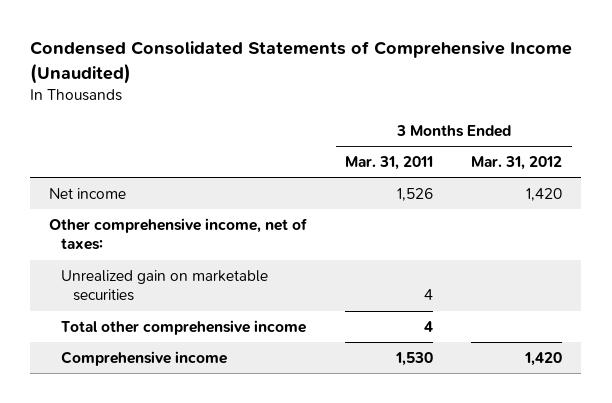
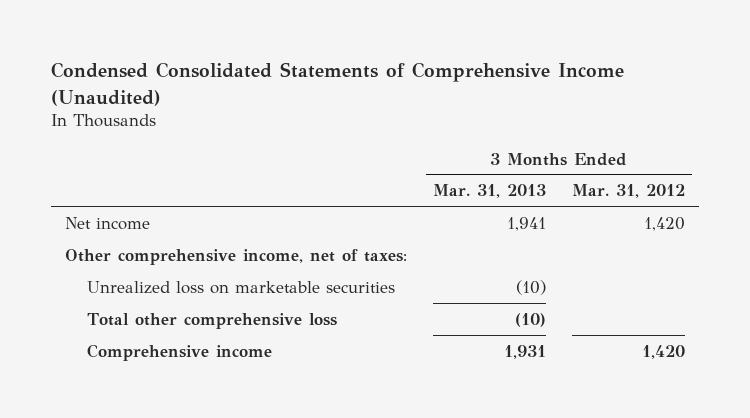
- | 3 Months Ended Mar. 31, 2011 | 3 Months Ended Mar. 31, 2012
+ | 3 Months Ended Mar. 31, 2013 | 3 Months Ended Mar. 31, 2012
- Unrealized gain on marketable securities | 4 |
- Total other comprehensive income | 4 |
+ Unrealized loss on marketable securities | (10) |
+ Total other comprehensive loss | (10) |

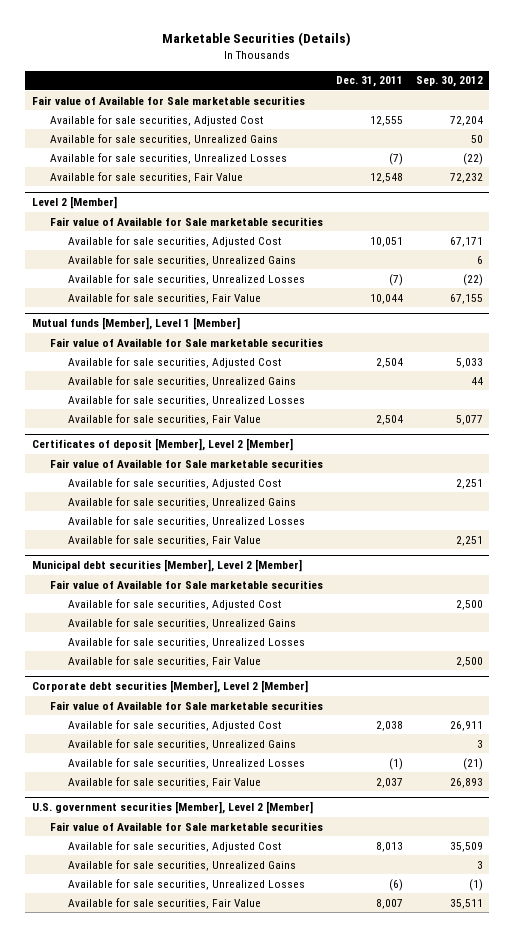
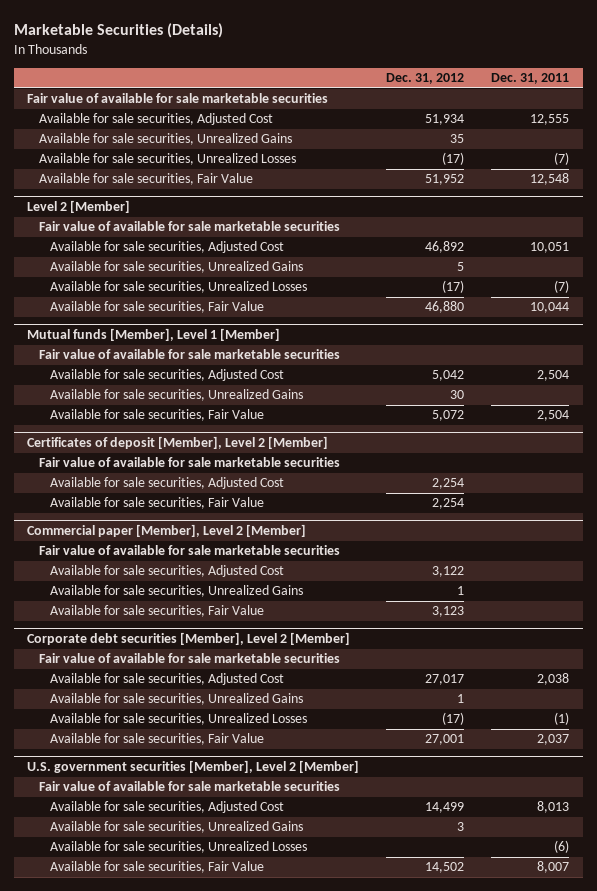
- | Dec. 31, 2011 | Sep. 30, 2012
+ | Dec. 31, 2012 | Dec. 31, 2011
- Fair value of Available for Sale marketable securities
+ Fair value of available for sale marketable securities
@ Level 2 [Member]
- Fair value of Available for Sale marketable securities
+ Fair value of available for sale marketable securities
@ Mutual funds [Member], Level 1 [Member]
- Fair value of Available for Sale marketable securities
+ Fair value of available for sale marketable securities
- Available for sale securities, Unrealized Losses
@ Certificates of deposit [Member], Level 2 [Member]
- Fair value of Available for Sale marketable securities
+ Fair value of available for sale marketable securities
- Available for sale securities, Unrealized Gains
- Available for sale securities, Unrealized Losses
- Municipal debt securities [Member], Level 2 [Member]
- Fair value of Available for Sale marketable securities
- Available for sale securities, Adjusted Cost | | 2,500
- Available for sale securities, Unrealized Gains
- Available for sale securities, Unrealized Losses
- Available for sale securities, Fair Value | | 2,500
+ Commercial paper [Member], Level 2 [Member]
+ Fair value of available for sale marketable securities
+ Available for sale securities, Adjusted Cost | 3,122 |
+ Available for sale securities, Unrealized Gains | 1 |
+ Available for sale securities, Fair Value | 3,123 |
@ Corporate debt securities [Member], Level 2 [Member]
- Fair value of Available for Sale marketable securities
+ Fair value of available for sale marketable securities
@ U.S. government securities [Member], Level 2 [Member]
- Fair value of Available for Sale marketable securities
+ Fair value of available for sale marketable securities

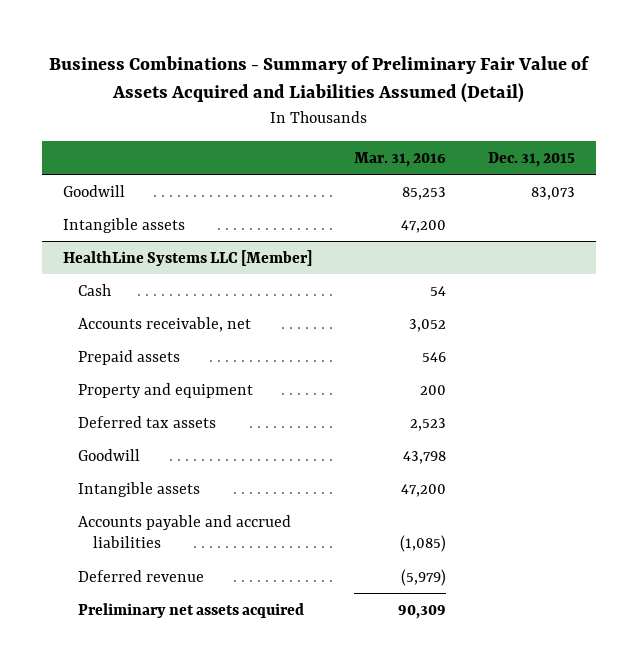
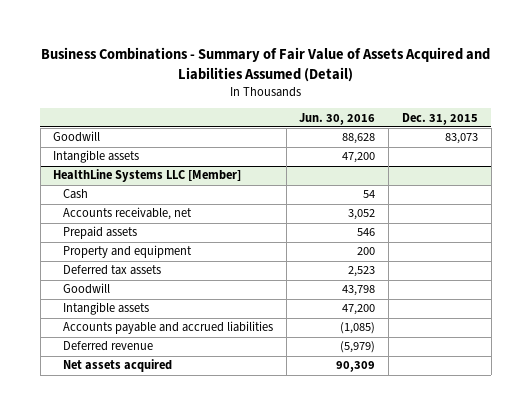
- Business Combinations - Summary of Preliminary Fair Value of Assets Acquired and Liabilities Assumed (Detail)
+ Business Combinations - Summary of Fair Value of Assets Acquired and Liabilities Assumed (Detail)
- | Mar. 31, 2016 | Dec. 31, 2015
+ | Jun. 30, 2016 | Dec. 31, 2015
@ HealthLine Systems LLC [Member]
- Preliminary net assets acquired | 90,309 |
+ Net assets acquired | 90,309 |

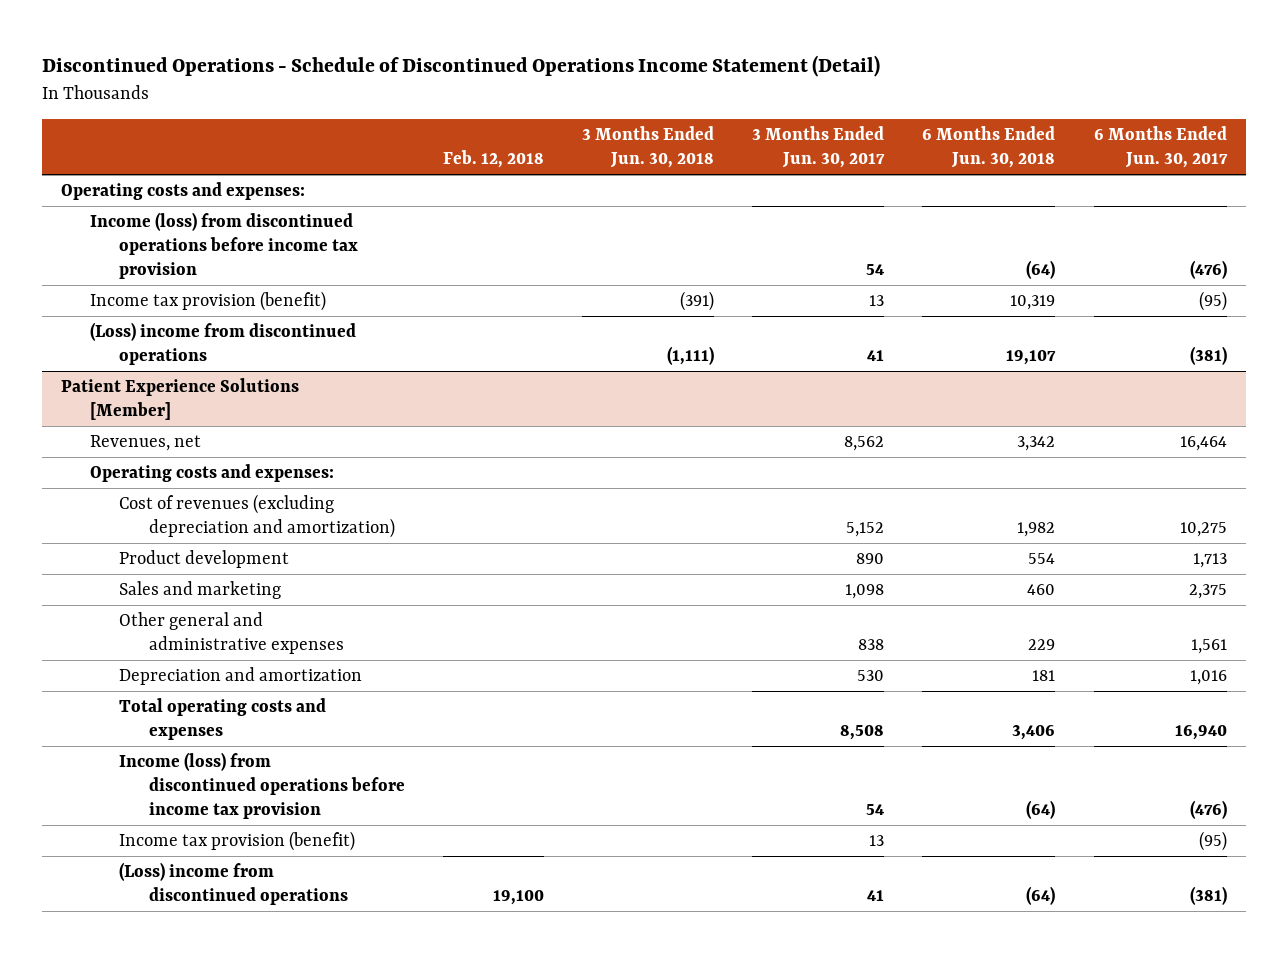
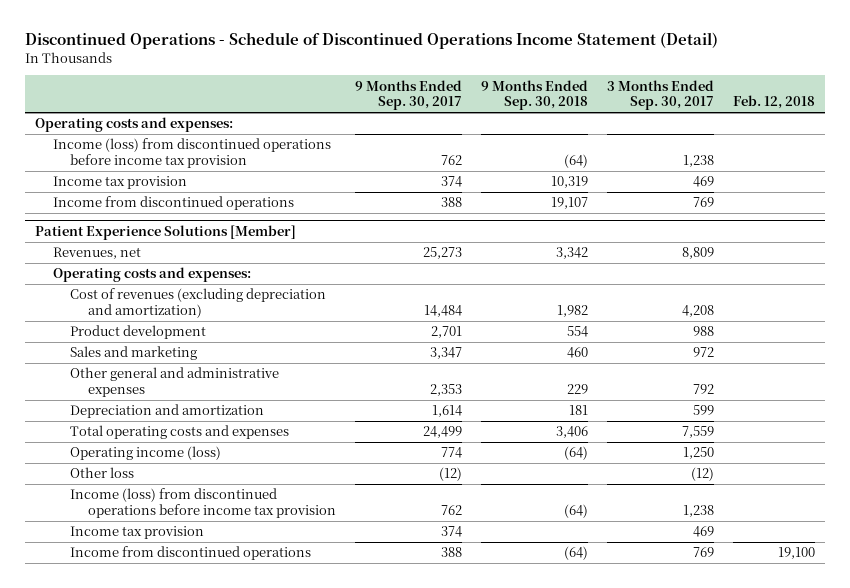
- | Feb. 12, 2018 | 3 Months Ended Jun. 30, 2018 | 3 Months Ended Jun. 30, 2017 | 6 Months Ended Jun. 30, 2018 | 6 Months Ended Jun. 30, 2017
+ | 9 Months Ended Sep. 30, 2017 | 9 Months Ended Sep. 30, 2018 | 3 Months Ended Sep. 30, 2017 | Feb. 12, 2018
- Income tax provision (benefit) | | (391) | 13 | 10,319 | (95)
- (Loss) income from discontinued operations | | (1,111) | 41 | 19,107 | (381)
+ Income tax provision | 374 | 10,319 | 469 |
+ Income from discontinued operations | 388 | 19,107 | 769 |
@ Patient Experience Solutions [Member]
+ Operating income (loss) | 774 | (64) | 1,250 |
+ Other loss | (12) | | (12) |
- Income tax provision (benefit) | | | 13 | | (95)
- (Loss) income from discontinued operations | 19,100 | | 41 | (64) | (381)
+ Income tax provision | 374 | | 469 |
+ Income from discontinued operations | 388 | (64) | 769 | 19,100

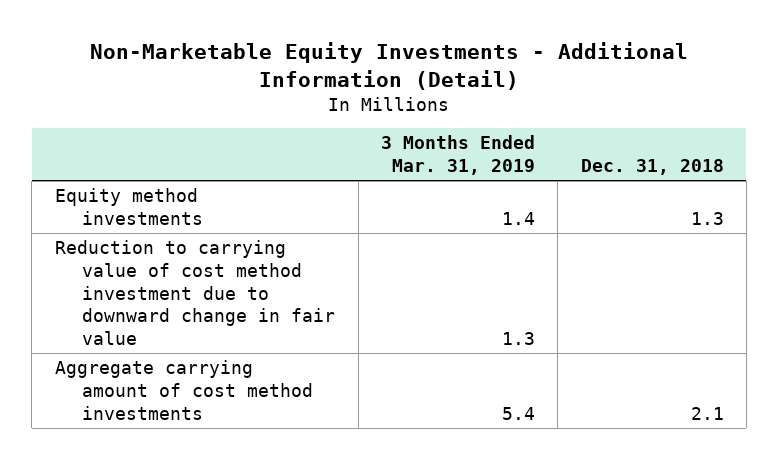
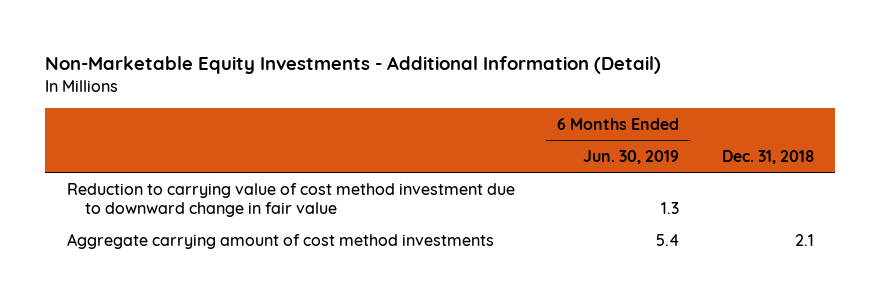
- | 3 Months Ended Mar. 31, 2019 | Dec. 31, 2018
+ | 6 Months Ended Jun. 30, 2019 | Dec. 31, 2018
- Equity method investments | 1.4 | 1.3

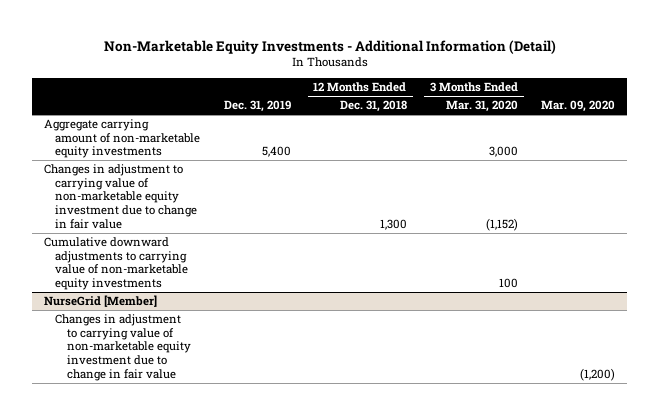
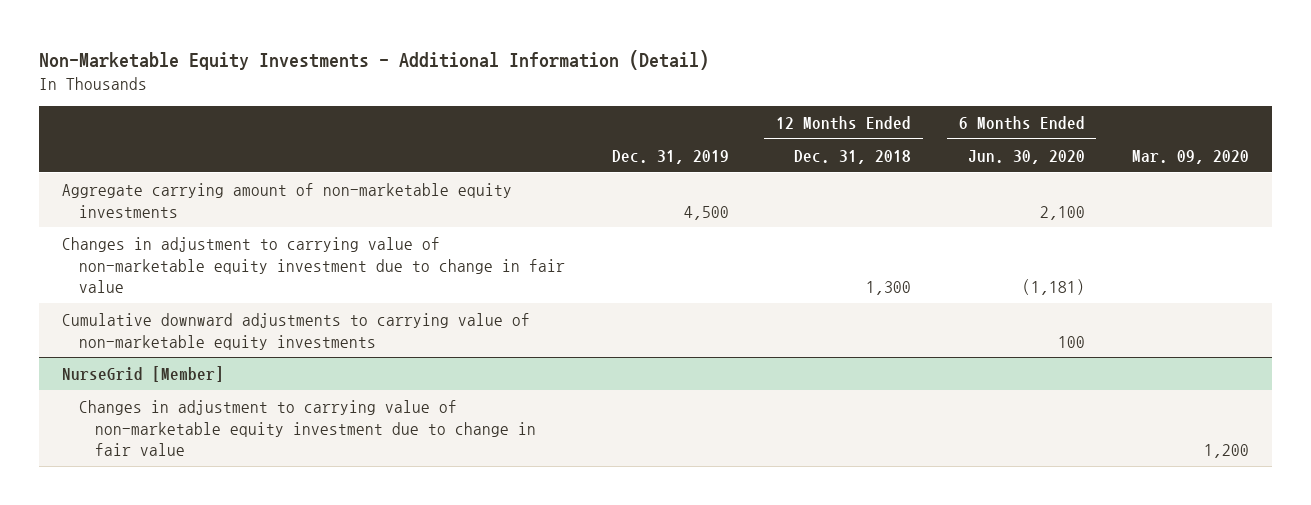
- | Dec. 31, 2019 | 12 Months Ended Dec. 31, 2018 | 3 Months Ended Mar. 31, 2020 | Mar. 09, 2020
+ | Dec. 31, 2019 | 12 Months Ended Dec. 31, 2018 | 6 Months Ended Jun. 30, 2020 | Mar. 09, 2020
- Aggregate carrying amount of non-marketable equity investments | 5,400 | | 3,000 |
+ Aggregate carrying amount of non-marketable equity investments | 4,500 | | 2,100 |
@ NurseGrid [Member]
- Changes in adjustment to carrying value of non-marketable equity investment due to change in fair value | | | | (1,200)
+ Changes in adjustment to carrying value of non-marketable equity investment due to change in fair value | | | | 1,200

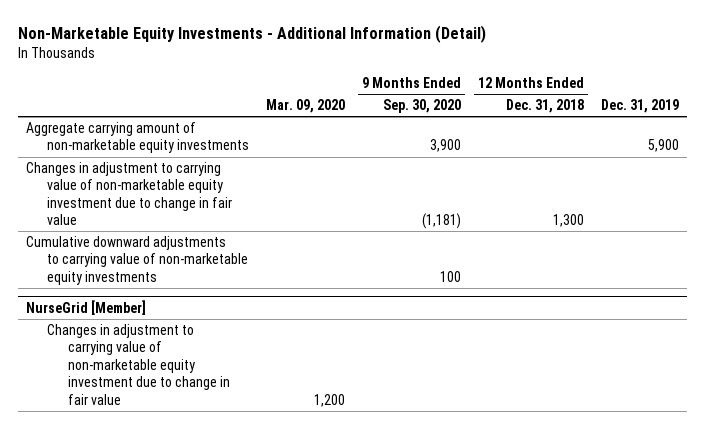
- | Dec. 31, 2019 | 12 Months Ended Dec. 31, 2018 | 6 Months Ended Jun. 30, 2020 | Mar. 09, 2020
+ | Mar. 09, 2020 | 9 Months Ended Sep. 30, 2020 | 12 Months Ended Dec. 31, 2018 | Dec. 31, 2019
- Aggregate carrying amount of non-marketable equity investments | 4,500 | | 2,100 |
+ Aggregate carrying amount of non-marketable equity investments | | 3,900 | | 5,900

